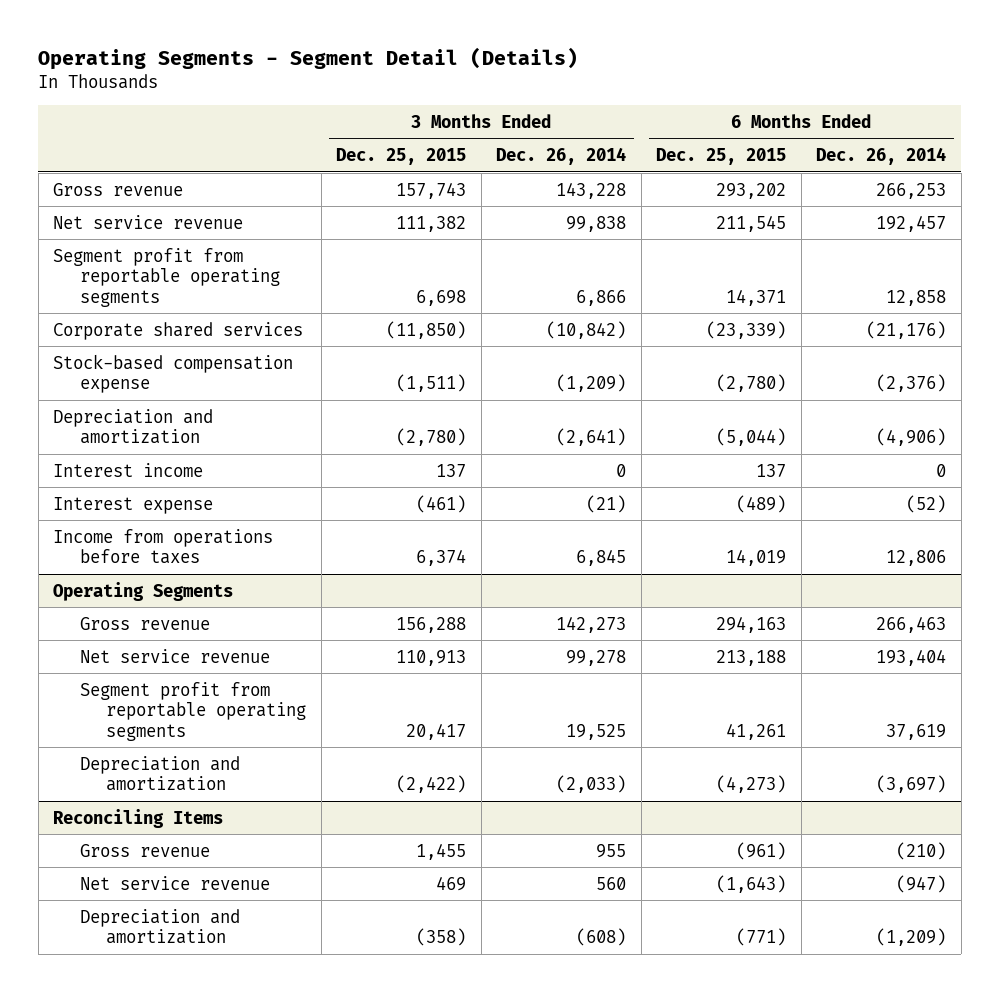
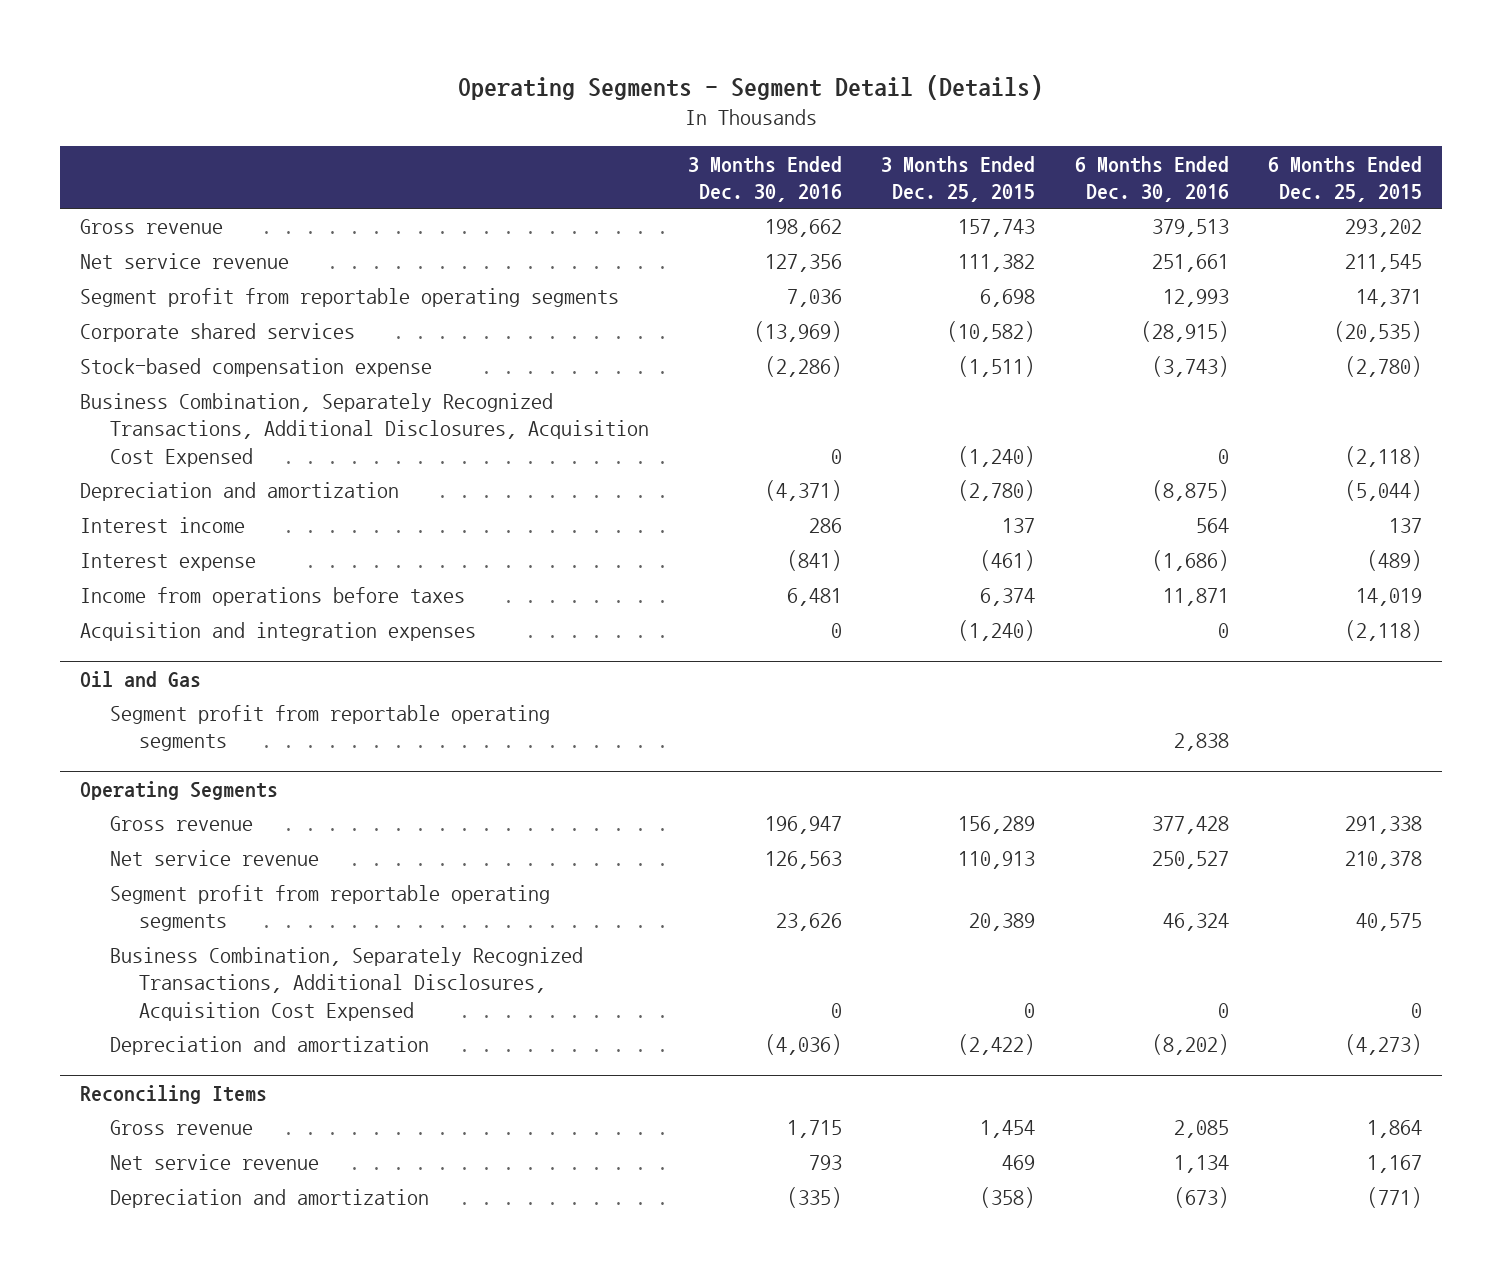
- | 3 Months Ended Dec. 25, 2015 | 3 Months Ended Dec. 26, 2014 | 6 Months Ended Dec. 25, 2015 | 6 Months Ended Dec. 26, 2014
+ | 3 Months Ended Dec. 30, 2016 | 3 Months Ended Dec. 25, 2015 | 6 Months Ended Dec. 30, 2016 | 6 Months Ended Dec. 25, 2015
- Corporate shared services | (11,850) | (10,842) | (23,339) | (21,176)
+ Corporate shared services | (13,969) | (10,582) | (28,915) | (20,535)
+ Business Combination, Separately Recognized Transactions, Additional Disclosures, Acquisition Cost Expensed | 0 | (1,240) | 0 | (2,118)
+ Acquisition and integration expenses | 0 | (1,240) | 0 | (2,118)
+ Oil and Gas
+ Segment profit from reportable operating segments | | | 2,838 |
@ Operating Segments
- Gross revenue | 156,288 | 142,273 | 294,163 | 266,463
- Net service revenue | 110,913 | 99,278 | 213,188 | 193,404
- Segment profit from reportable operating segments | 20,417 | 19,525 | 41,261 | 37,619
+ Gross revenue | 196,947 | 156,289 | 377,428 | 291,338
+ Net service revenue | 126,563 | 110,913 | 250,527 | 210,378
+ Segment profit from reportable operating segments | 23,626 | 20,389 | 46,324 | 40,575
+ Business Combination, Separately Recognized Transactions, Additional Disclosures, Acquisition Cost Expensed | 0 | 0 | 0 | 0
@ Reconciling Items
- Gross revenue | 1,455 | 955 | (961) | (210)
- Net service revenue | 469 | 560 | (1,643) | (947)
+ Gross revenue | 1,715 | 1,454 | 2,085 | 1,864
+ Net service revenue | 793 | 469 | 1,134 | 1,167

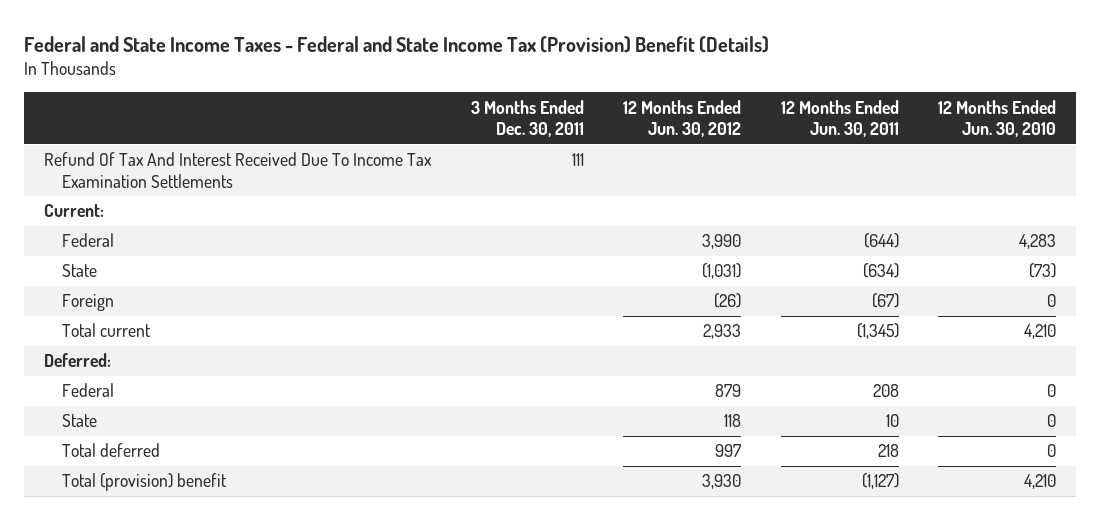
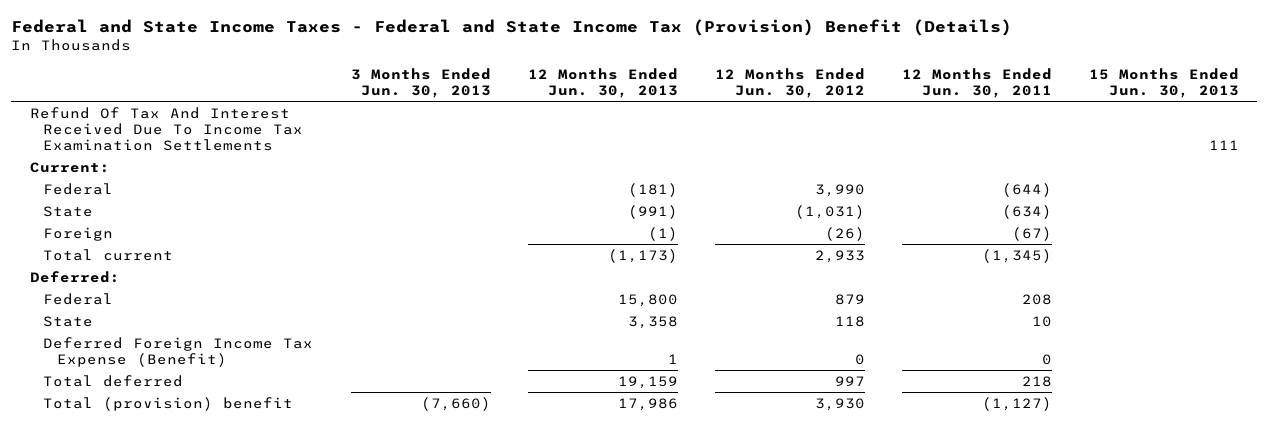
- | 3 Months Ended Dec. 30, 2011 | 12 Months Ended Jun. 30, 2012 | 12 Months Ended Jun. 30, 2011 | 12 Months Ended Jun. 30, 2010
+ | 3 Months Ended Jun. 30, 2013 | 12 Months Ended Jun. 30, 2013 | 12 Months Ended Jun. 30, 2012 | 12 Months Ended Jun. 30, 2011 | 15 Months Ended Jun. 30, 2013
+ Deferred Foreign Income Tax Expense (Benefit) | | 1 | 0 | 0 |

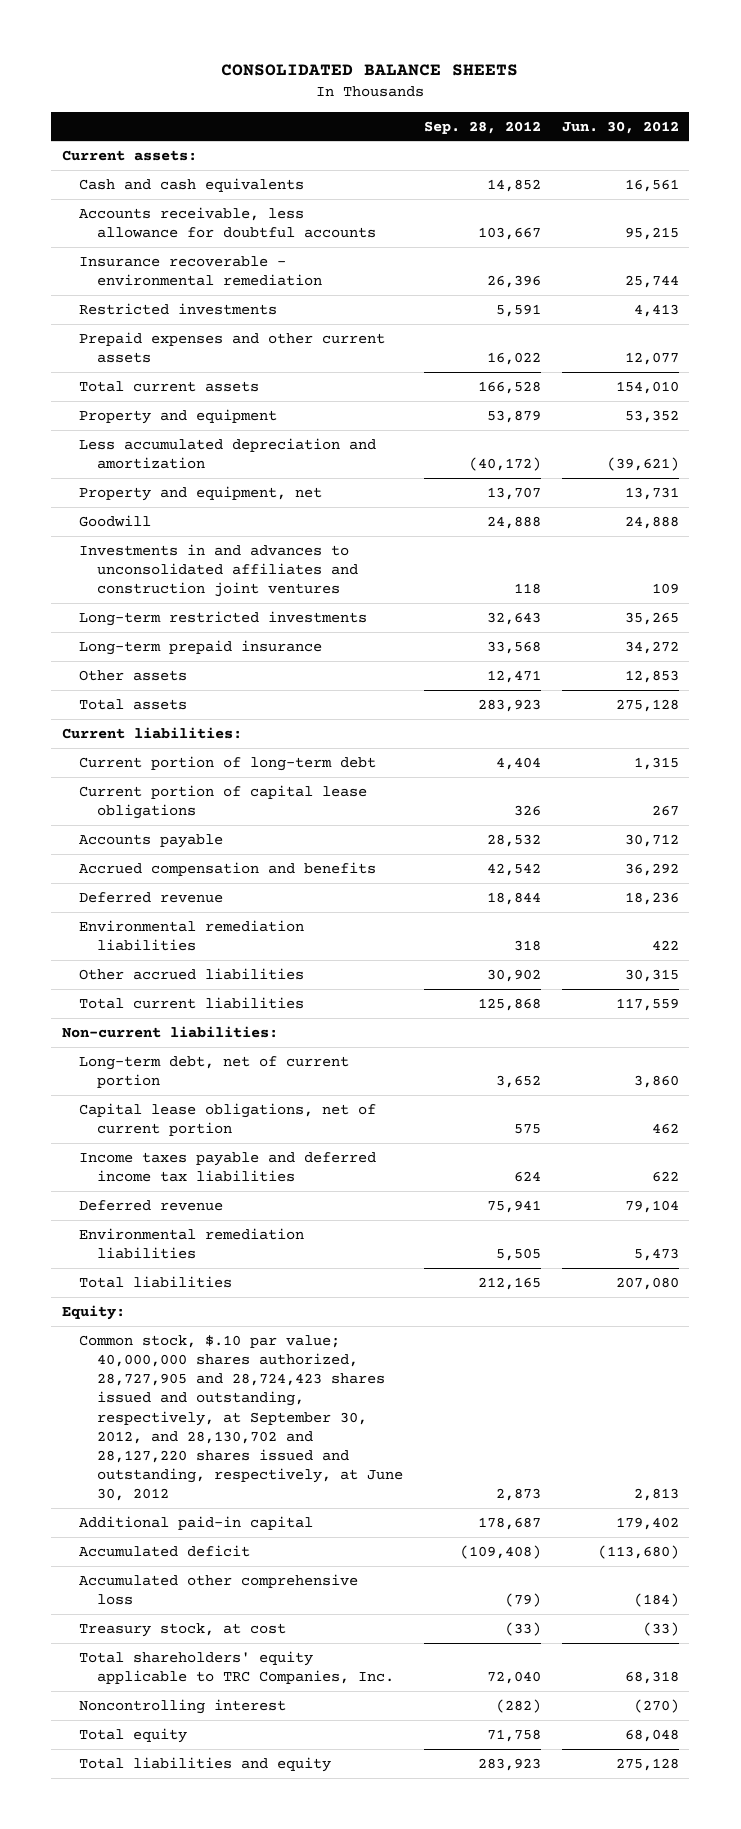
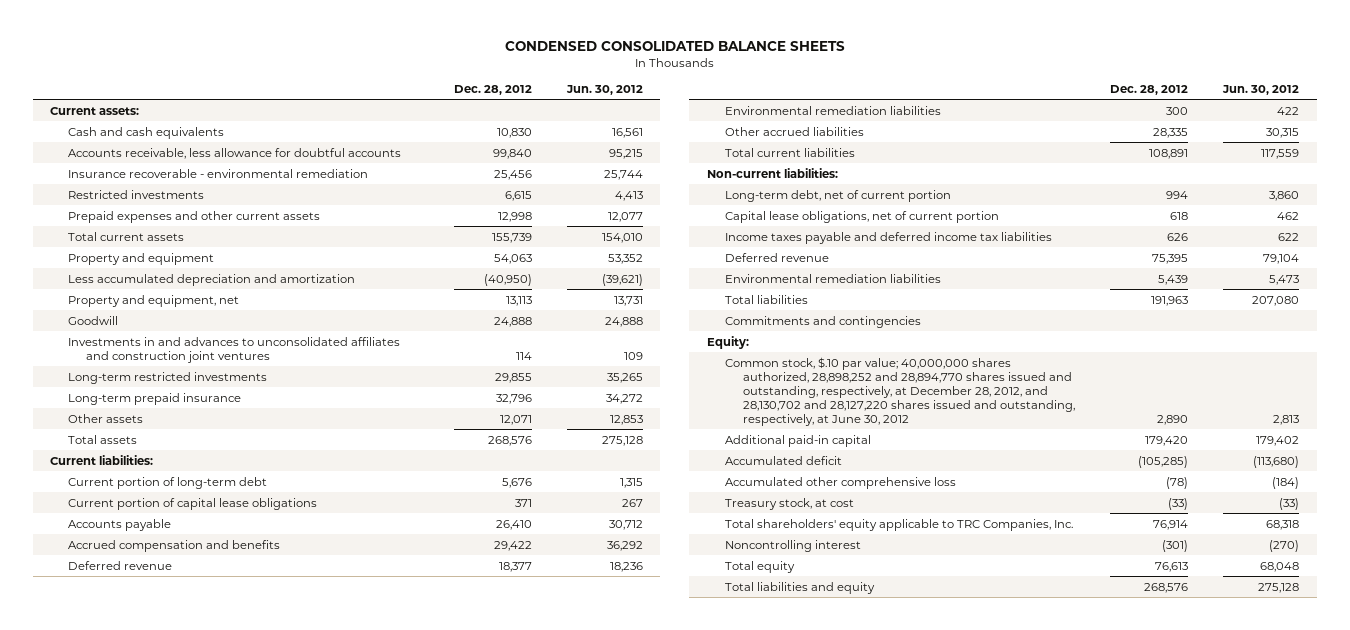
- CONSOLIDATED BALANCE SHEETS
+ CONDENSED CONSOLIDATED BALANCE SHEETS
- | Sep. 28, 2012 | Jun. 30, 2012
+ | Dec. 28, 2012 | Jun. 30, 2012
+ Commitments and contingencies
- Common stock, $.10 par value; 40,000,000 shares authorized, 28,727,905 and 28,724,423 shares issued and outstanding, respectively, at September 30, 2012, and 28,130,702 and 28,127,220 shares issued and outstanding, respectively, at June 30, 2012 | 2,873 | 2,813
+ Common stock, $.10 par value; 40,000,000 shares authorized, 28,898,252 and 28,894,770 shares issued and outstanding, respectively, at December 28, 2012, and 28,130,702 and 28,127,220 shares issued and outstanding, respectively, at June 30, 2012 | 2,890 | 2,813

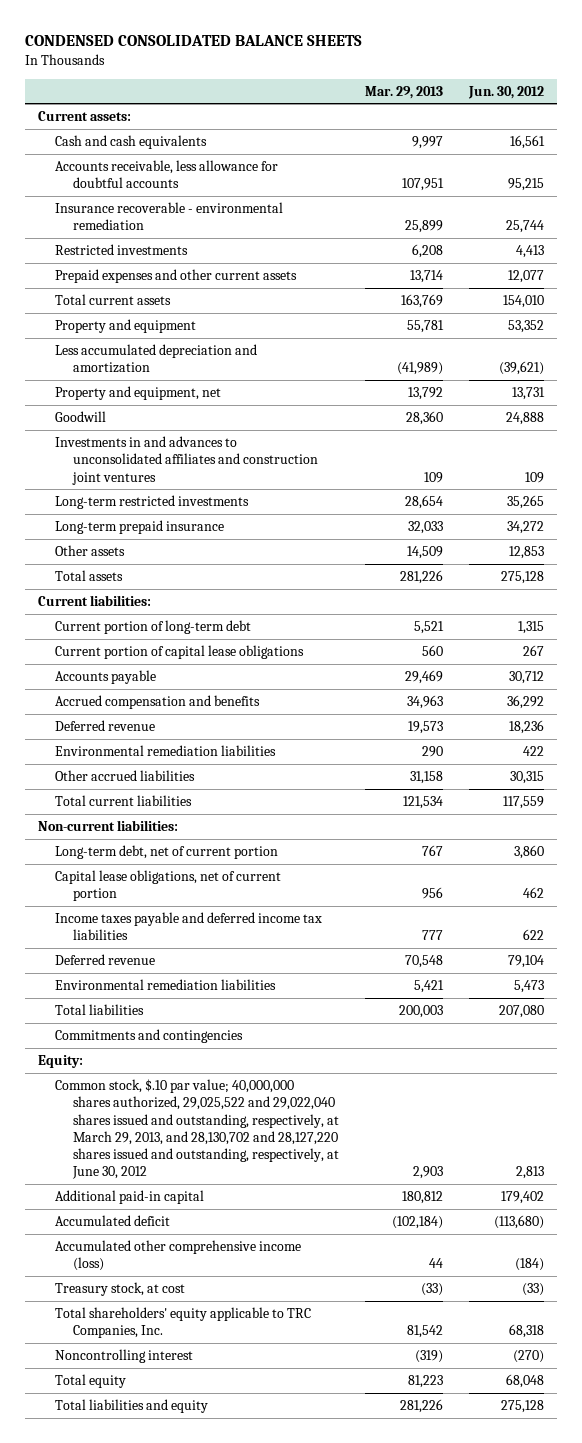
- | Dec. 28, 2012 | Jun. 30, 2012
+ | Mar. 29, 2013 | Jun. 30, 2012
- Common stock, $.10 par value; 40,000,000 shares authorized, 28,898,252 and 28,894,770 shares issued and outstanding, respectively, at December 28, 2012, and 28,130,702 and 28,127,220 shares issued and outstanding, respectively, at June 30, 2012 | 2,890 | 2,813
+ Common stock, $.10 par value; 40,000,000 shares authorized, 29,025,522 and 29,022,040 shares issued and outstanding, respectively, at March 29, 2013, and 28,130,702 and 28,127,220 shares issued and outstanding, respectively, at June 30, 2012 | 2,903 | 2,813
- Accumulated other comprehensive loss | (78) | (184)
+ Accumulated other comprehensive income (loss) | 44 | (184)

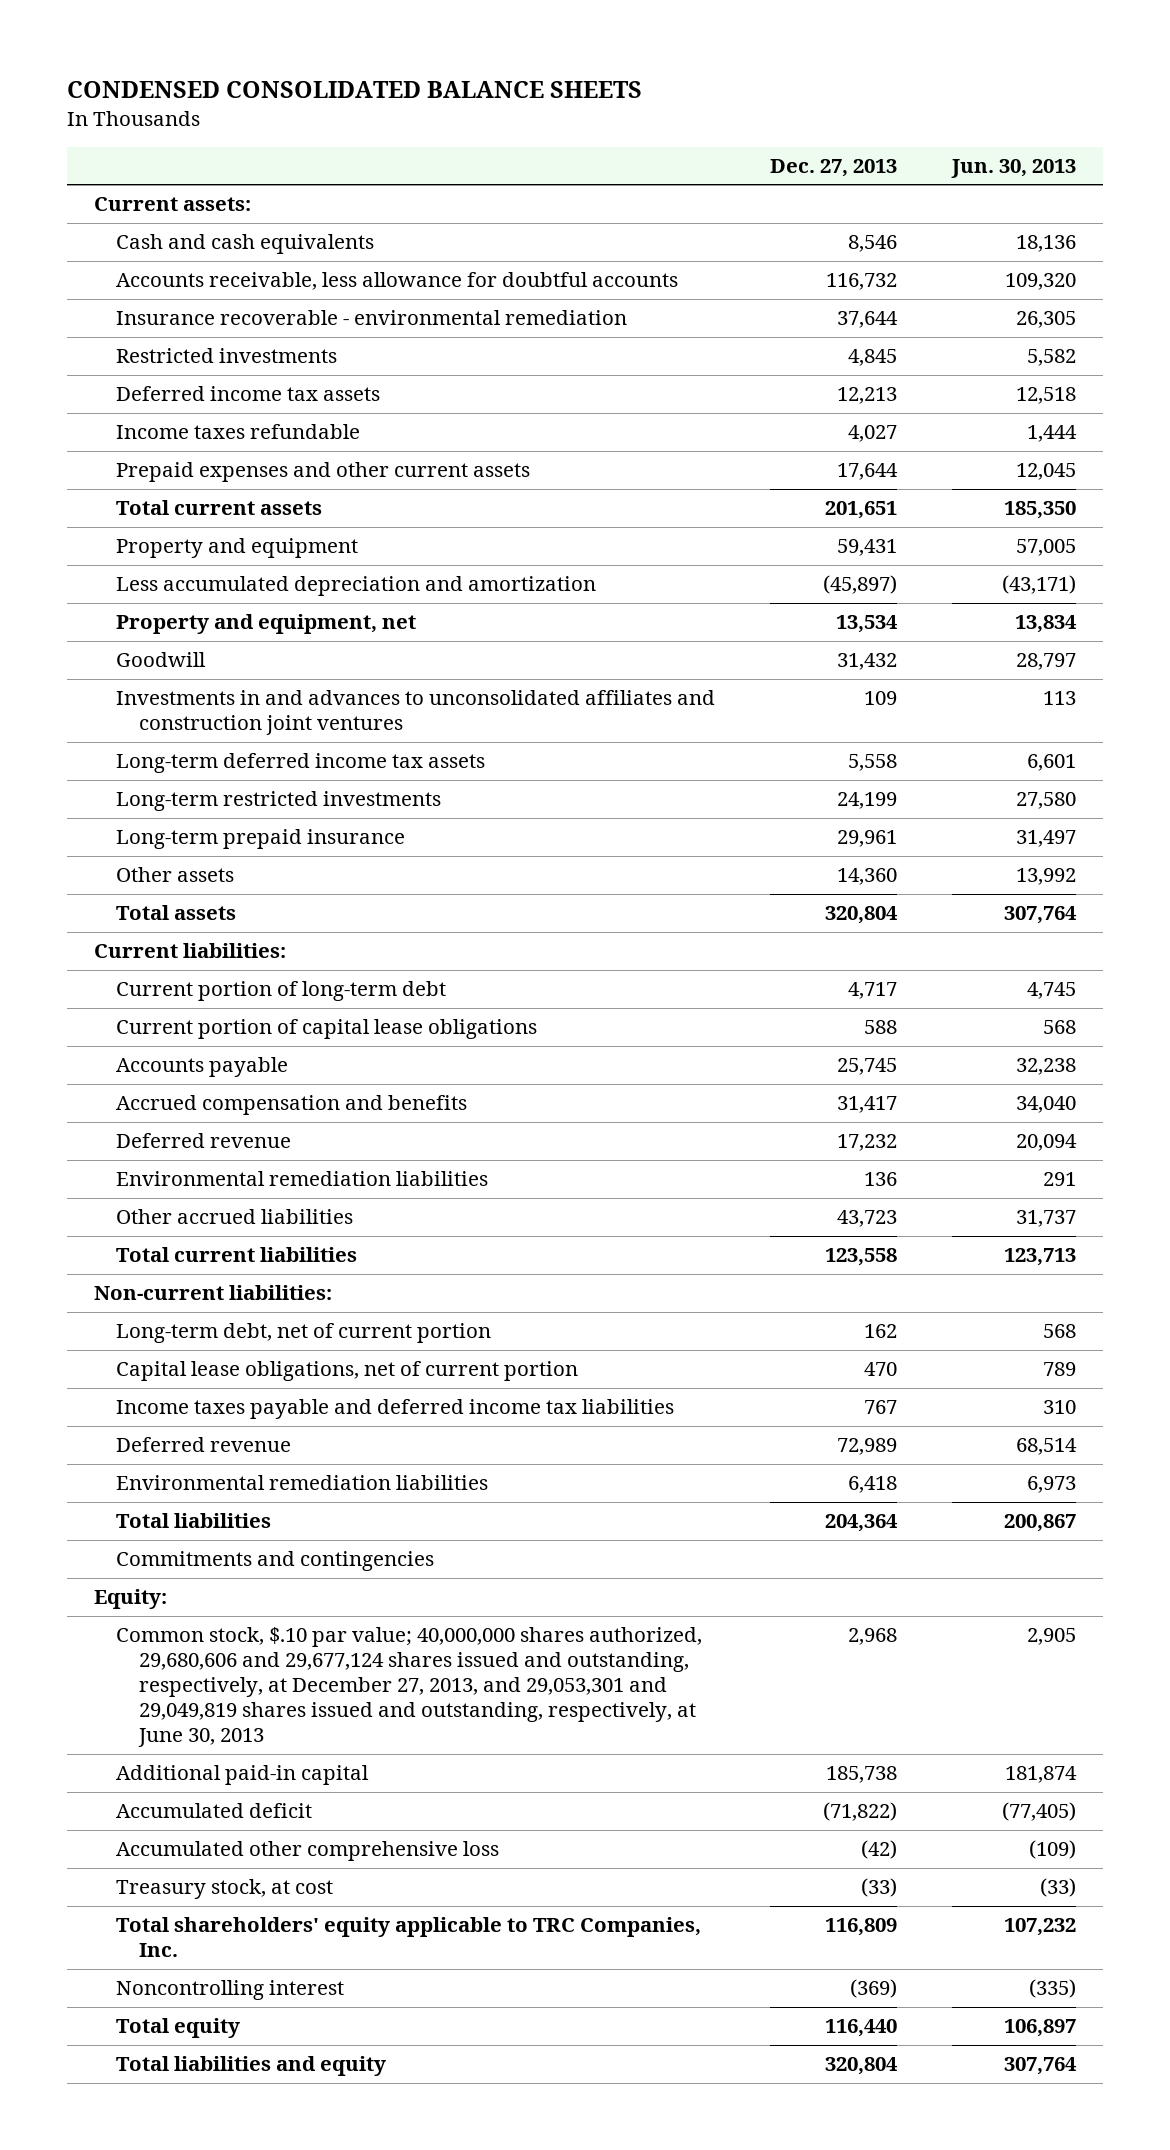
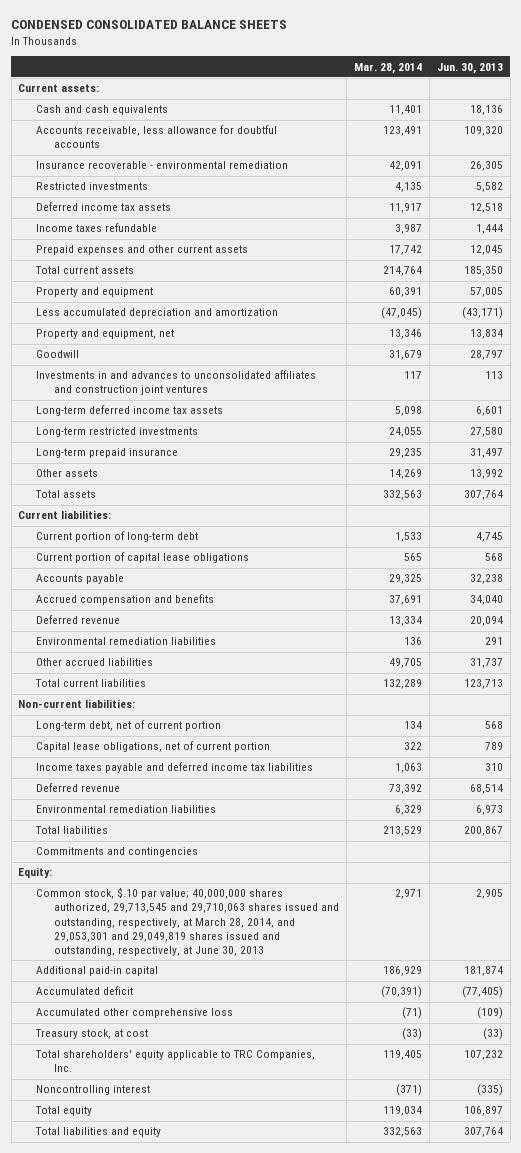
- | Dec. 27, 2013 | Jun. 30, 2013
+ | Mar. 28, 2014 | Jun. 30, 2013
- Common stock, $.10 par value; 40,000,000 shares authorized, 29,680,606 and 29,677,124 shares issued and outstanding, respectively, at December 27, 2013, and 29,053,301 and 29,049,819 shares issued and outstanding, respectively, at June 30, 2013 | 2,968 | 2,905
+ Common stock, $.10 par value; 40,000,000 shares authorized, 29,713,545 and 29,710,063 shares issued and outstanding, respectively, at March 28, 2014, and 29,053,301 and 29,049,819 shares issued and outstanding, respectively, at June 30, 2013 | 2,971 | 2,905

